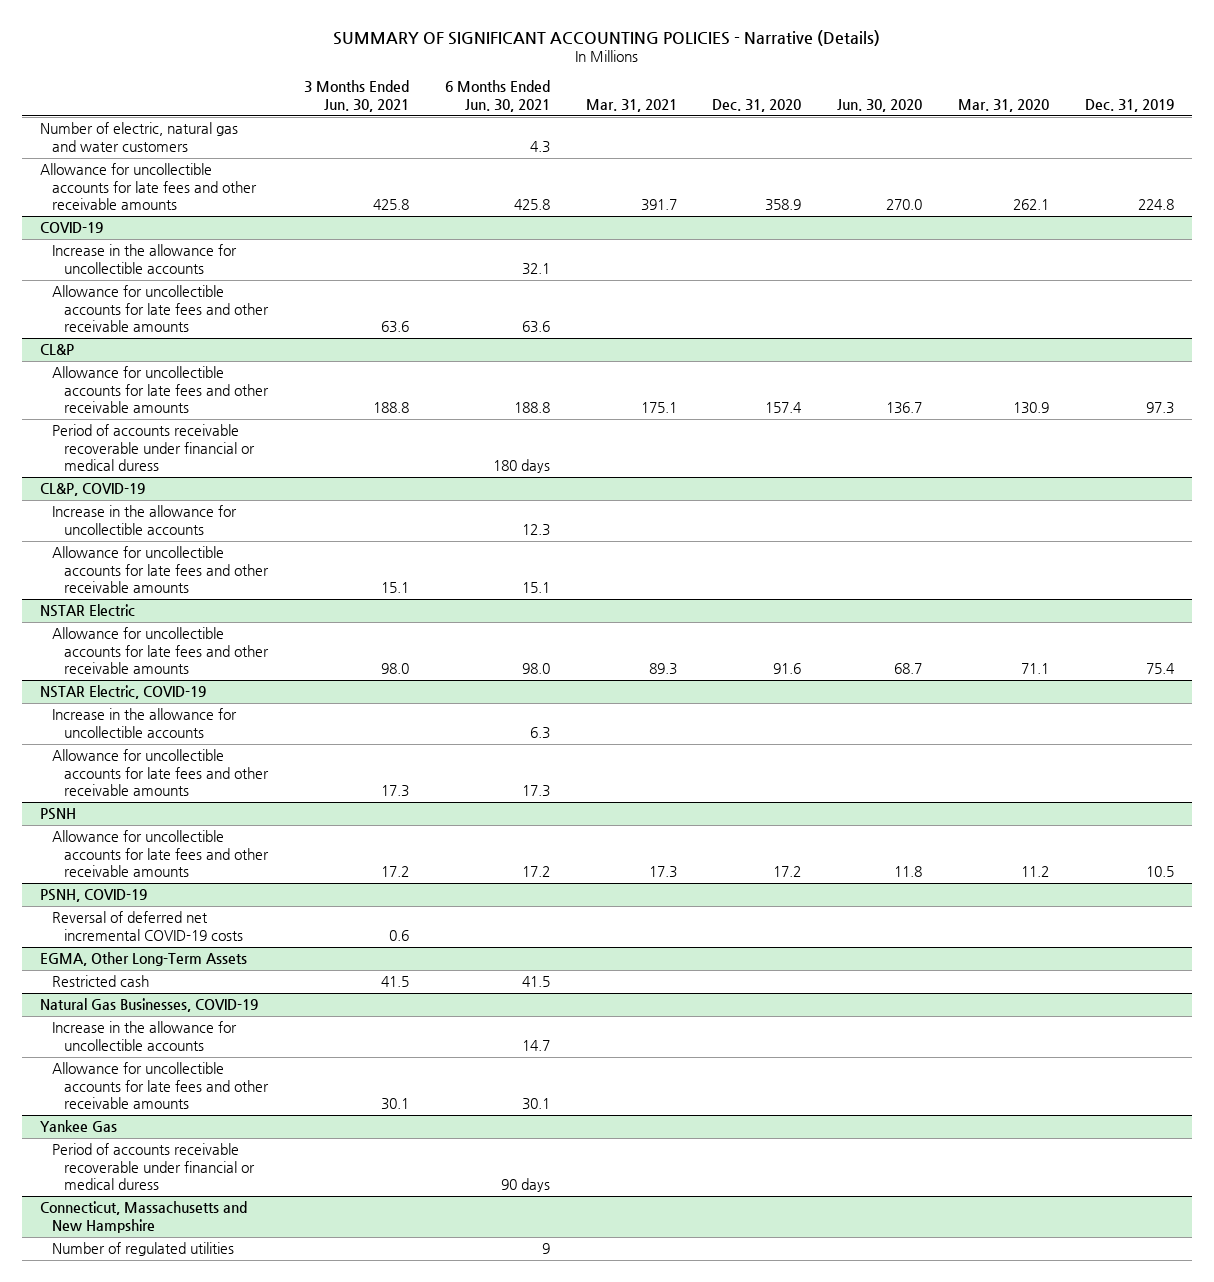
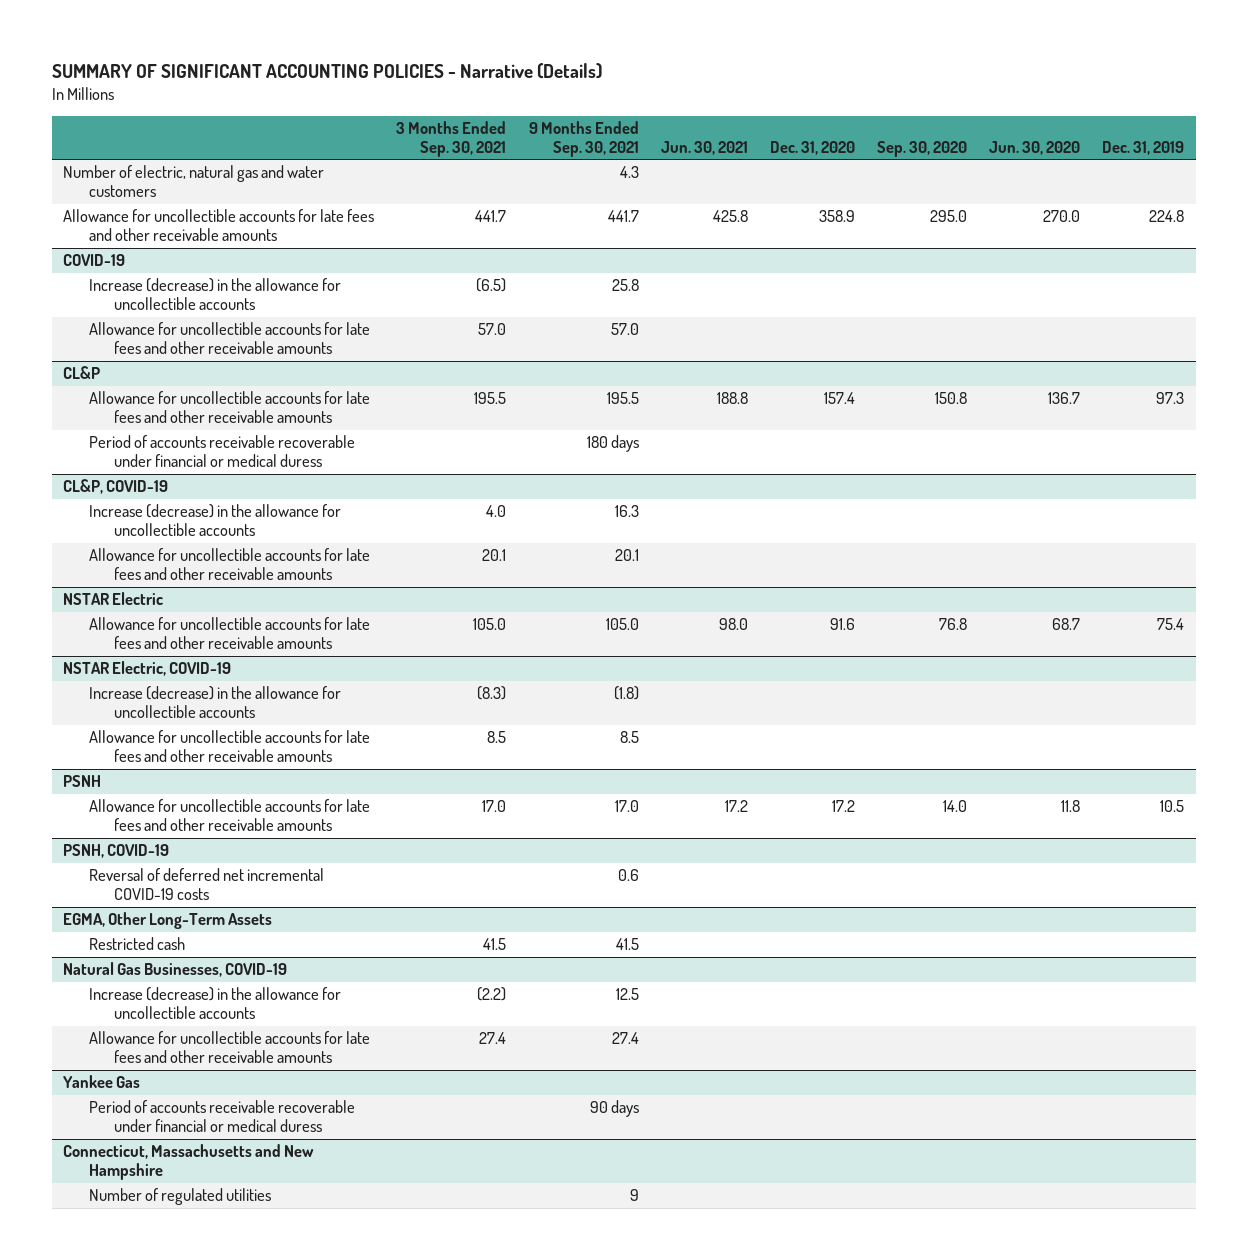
- | 3 Months Ended Jun. 30, 2021 | 6 Months Ended Jun. 30, 2021 | Mar. 31, 2021 | Dec. 31, 2020 | Jun. 30, 2020 | Mar. 31, 2020 | Dec. 31, 2019
+ | 3 Months Ended Sep. 30, 2021 | 9 Months Ended Sep. 30, 2021 | Jun. 30, 2021 | Dec. 31, 2020 | Sep. 30, 2020 | Jun. 30, 2020 | Dec. 31, 2019
@ COVID-19
- Increase in the allowance for uncollectible accounts | | 32.1 | | | | |
+ Increase (decrease) in the allowance for uncollectible accounts | (6.5) | 25.8 | | | | |
@ CL&P, COVID-19
- Increase in the allowance for uncollectible accounts | | 12.3 | | | | |
+ Increase (decrease) in the allowance for uncollectible accounts | 4.0 | 16.3 | | | | |
@ NSTAR Electric, COVID-19
- Increase in the allowance for uncollectible accounts | | 6.3 | | | | |
+ Increase (decrease) in the allowance for uncollectible accounts | (8.3) | (1.8) | | | | |
@ Natural Gas Businesses, COVID-19
- Increase in the allowance for uncollectible accounts | | 14.7 | | | | |
+ Increase (decrease) in the allowance for uncollectible accounts | (2.2) | 12.5 | | | | |

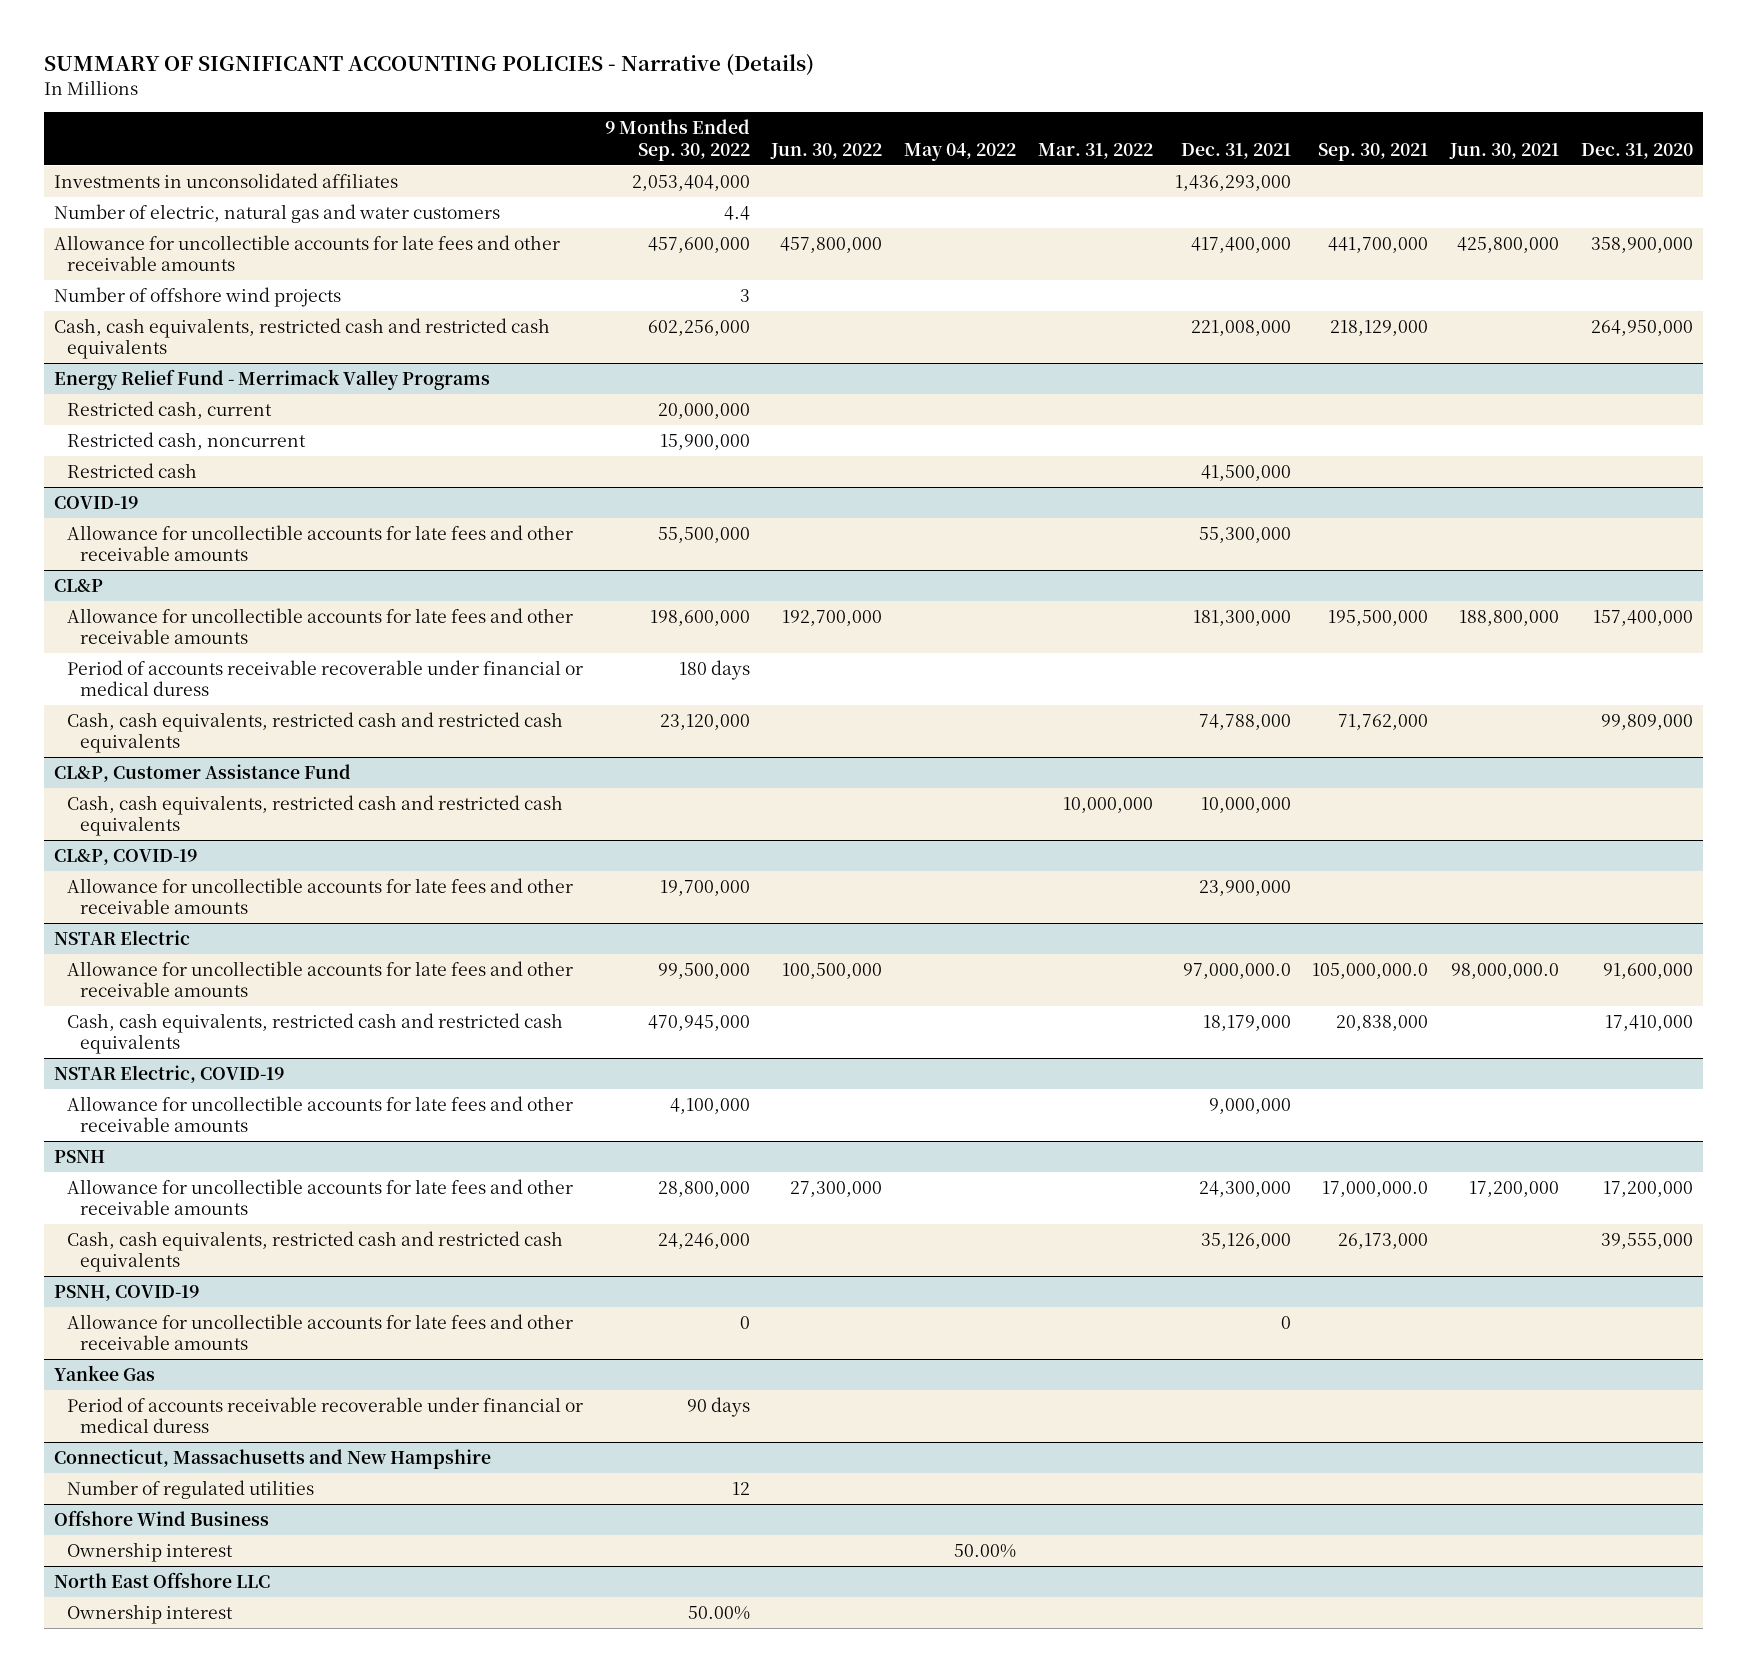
- | 3 Months Ended Sep. 30, 2021 | 9 Months Ended Sep. 30, 2021 | Jun. 30, 2021 | Dec. 31, 2020 | Sep. 30, 2020 | Jun. 30, 2020 | Dec. 31, 2019
+ | 9 Months Ended Sep. 30, 2022 | Jun. 30, 2022 | May 04, 2022 | Mar. 31, 2022 | Dec. 31, 2021 | Sep. 30, 2021 | Jun. 30, 2021 | Dec. 31, 2020
+ Investments in unconsolidated affiliates | 2,053,404,000 | | | | 1,436,293,000 | | |
- Allowance for uncollectible accounts for late fees and other receivable amounts | 441.7 | 441.7 | 425.8 | 358.9 | 295.0 | 270.0 | 224.8
+ Allowance for uncollectible accounts for late fees and other receivable amounts | 457,600,000 | 457,800,000 | | | 417,400,000 | 441,700,000 | 425,800,000 | 358,900,000
+ Number of offshore wind projects | 3 | | | | | | |
+ Cash, cash equivalents, restricted cash and restricted cash equivalents | 602,256,000 | | | | 221,008,000 | 218,129,000 | | 264,950,000
+ Energy Relief Fund - Merrimack Valley Programs
+ Restricted cash, current | 20,000,000 | | | | | | |
+ Restricted cash, noncurrent | 15,900,000 | | | | | | |
+ Restricted cash | | | | | 41,500,000 | | |
@ COVID-19
- Increase (decrease) in the allowance for uncollectible accounts | (6.5) | 25.8 | | | | |
@ CL&P
- Allowance for uncollectible accounts for late fees and other receivable amounts | 195.5 | 195.5 | 188.8 | 157.4 | 150.8 | 136.7 | 97.3
+ Allowance for uncollectible accounts for late fees and other receivable amounts | 198,600,000 | 192,700,000 | | | 181,300,000 | 195,500,000 | 188,800,000 | 157,400,000
+ Cash, cash equivalents, restricted cash and restricted cash equivalents | 23,120,000 | | | | 74,788,000 | 71,762,000 | | 99,809,000
+ CL&P, Customer Assistance Fund
+ Cash, cash equivalents, restricted cash and restricted cash equivalents | | | | 10,000,000 | 10,000,000 | | |
@ CL&P, COVID-19
- Increase (decrease) in the allowance for uncollectible accounts | 4.0 | 16.3 | | | | |
@ NSTAR Electric
- Allowance for uncollectible accounts for late fees and other receivable amounts | 105.0 | 105.0 | 98.0 | 91.6 | 76.8 | 68.7 | 75.4
+ Allowance for uncollectible accounts for late fees and other receivable amounts | 99,500,000 | 100,500,000 | | | 97,000,000.0 | 105,000,000.0 | 98,000,000.0 | 91,600,000
+ Cash, cash equivalents, restricted cash and restricted cash equivalents | 470,945,000 | | | | 18,179,000 | 20,838,000 | | 17,410,000
@ NSTAR Electric, COVID-19
- Increase (decrease) in the allowance for uncollectible accounts | (8.3) | (1.8) | | | | |
@ PSNH
- Allowance for uncollectible accounts for late fees and other receivable amounts | 17.0 | 17.0 | 17.2 | 17.2 | 14.0 | 11.8 | 10.5
+ Allowance for uncollectible accounts for late fees and other receivable amounts | 28,800,000 | 27,300,000 | | | 24,300,000 | 17,000,000.0 | 17,200,000 | 17,200,000
+ Cash, cash equivalents, restricted cash and restricted cash equivalents | 24,246,000 | | | | 35,126,000 | 26,173,000 | | 39,555,000
@ PSNH, COVID-19
- Reversal of deferred net incremental COVID-19 costs | | 0.6 | | | | |
- EGMA, Other Long-Term Assets
- Restricted cash | 41.5 | 41.5 | | | | |
- Natural Gas Businesses, COVID-19
- Increase (decrease) in the allowance for uncollectible accounts | (2.2) | 12.5 | | | | |
- Allowance for uncollectible accounts for late fees and other receivable amounts | 27.4 | 27.4 | | | | |
@ PSNH, COVID-19
+ Allowance for uncollectible accounts for late fees and other receivable amounts | 0 | | | | 0 | | |
+ Offshore Wind Business
+ Ownership interest | | | 50.00% | | | | |
+ North East Offshore LLC
+ Ownership interest | 50.00% | | | | | | |

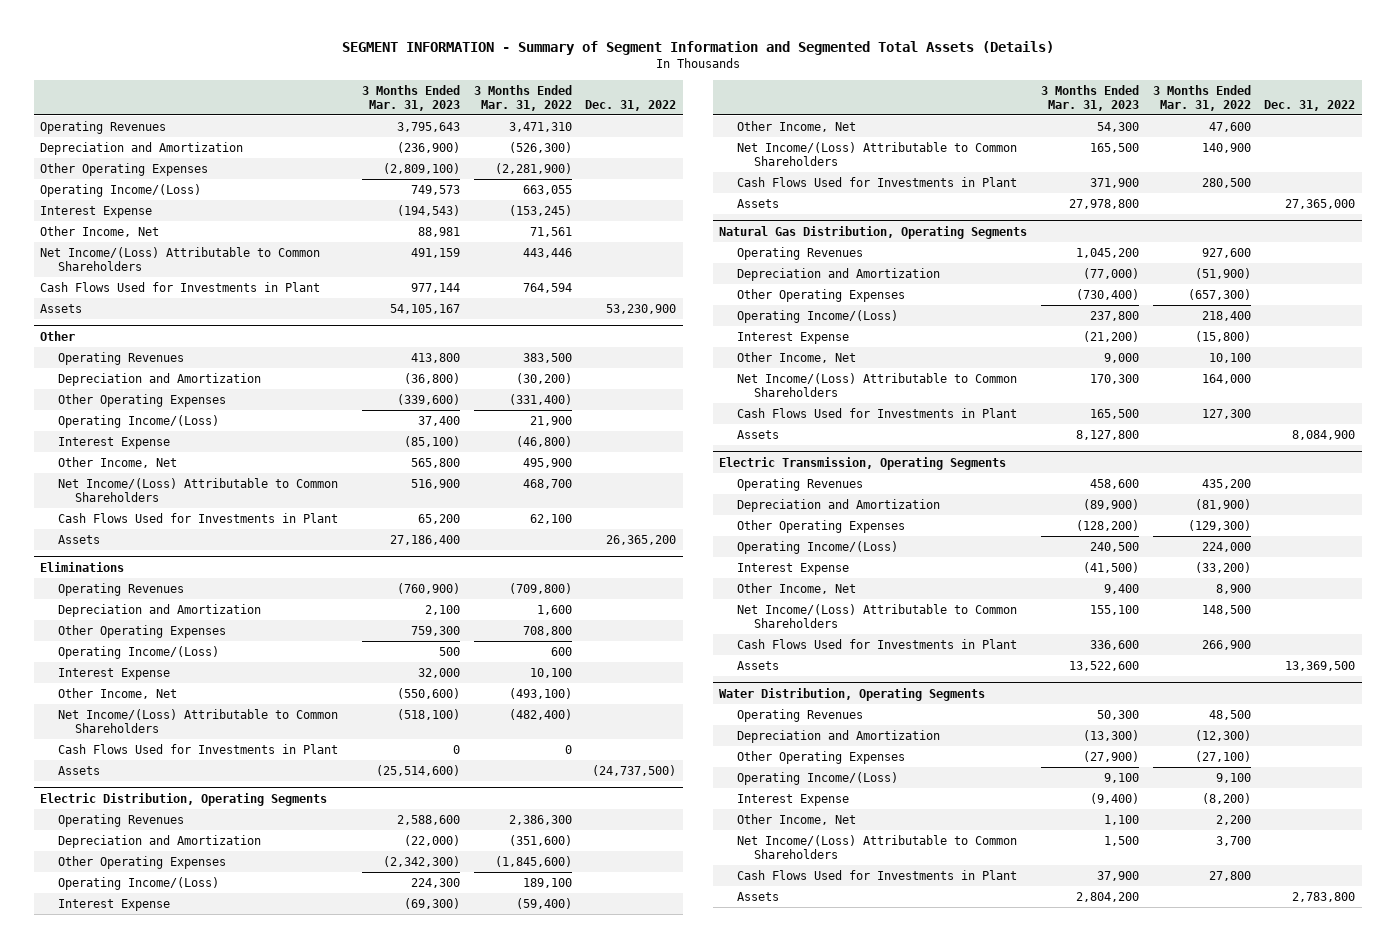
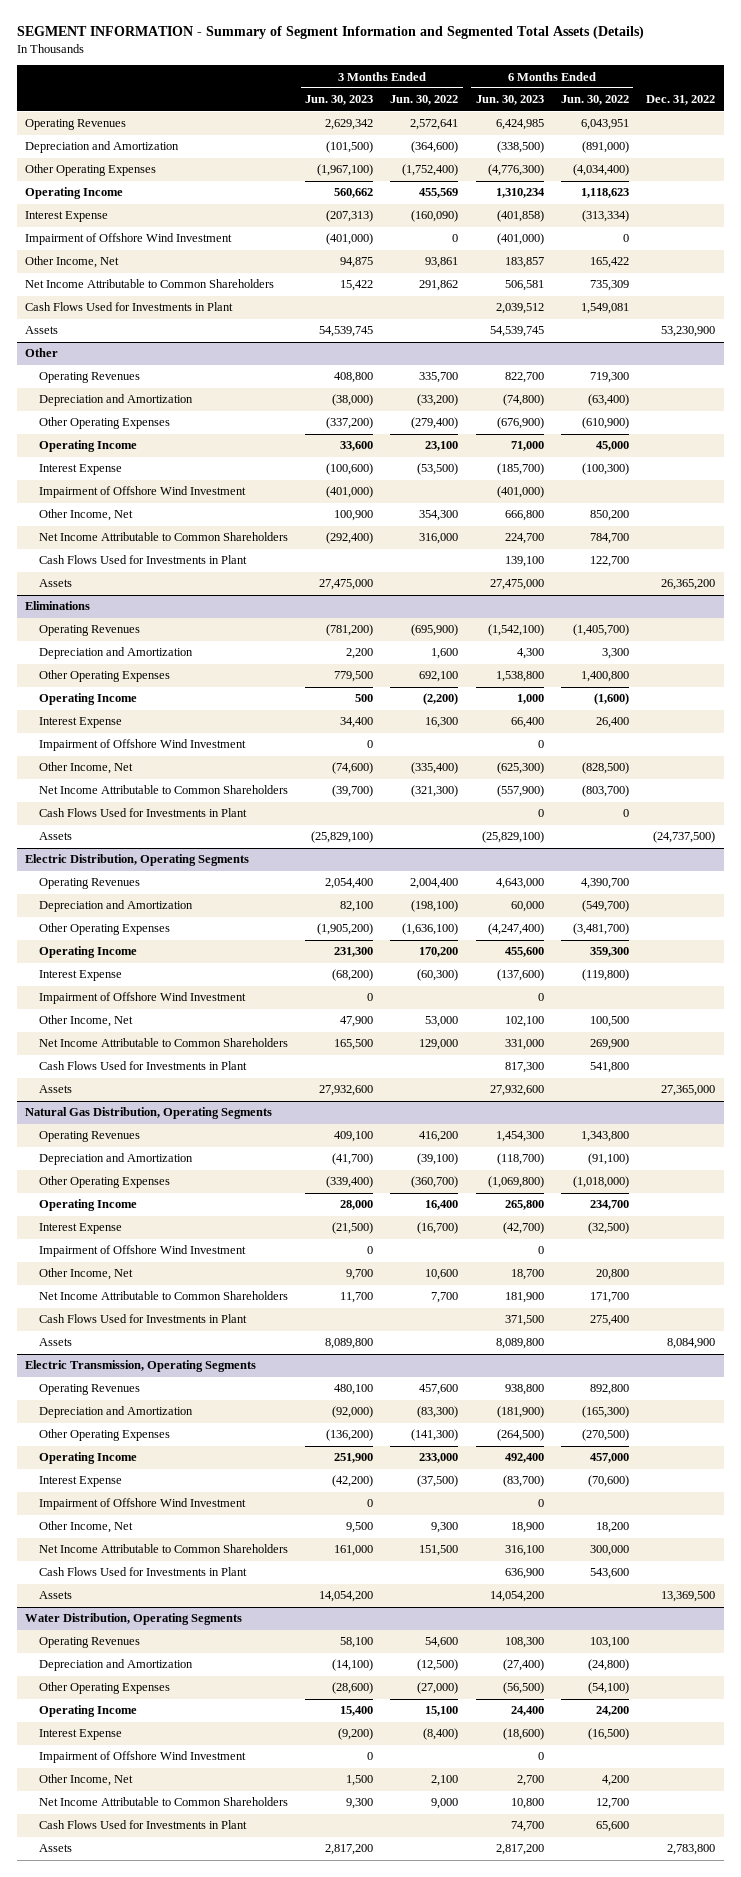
- | 3 Months Ended Mar. 31, 2023 | 3 Months Ended Mar. 31, 2022 | Dec. 31, 2022
+ | 3 Months Ended Jun. 30, 2023 | 3 Months Ended Jun. 30, 2022 | 6 Months Ended Jun. 30, 2023 | 6 Months Ended Jun. 30, 2022 | Dec. 31, 2022
- Operating Income/(Loss) | 749,573 | 663,055 |
+ Operating Income | 560,662 | 455,569 | 1,310,234 | 1,118,623 |
+ Impairment of Offshore Wind Investment | (401,000) | 0 | (401,000) | 0 |
- Net Income/(Loss) Attributable to Common Shareholders | 491,159 | 443,446 |
+ Net Income Attributable to Common Shareholders | 15,422 | 291,862 | 506,581 | 735,309 |
@ Other
- Operating Income/(Loss) | 37,400 | 21,900 |
+ Operating Income | 33,600 | 23,100 | 71,000 | 45,000 |
+ Impairment of Offshore Wind Investment | (401,000) | | (401,000) | |
- Net Income/(Loss) Attributable to Common Shareholders | 516,900 | 468,700 |
+ Net Income Attributable to Common Shareholders | (292,400) | 316,000 | 224,700 | 784,700 |
@ Eliminations
- Operating Income/(Loss) | 500 | 600 |
+ Operating Income | 500 | (2,200) | 1,000 | (1,600) |
+ Impairment of Offshore Wind Investment | 0 | | 0 | |
- Net Income/(Loss) Attributable to Common Shareholders | (518,100) | (482,400) |
+ Net Income Attributable to Common Shareholders | (39,700) | (321,300) | (557,900) | (803,700) |
@ Electric Distribution, Operating Segments
- Operating Income/(Loss) | 224,300 | 189,100 |
+ Operating Income | 231,300 | 170,200 | 455,600 | 359,300 |
+ Impairment of Offshore Wind Investment | 0 | | 0 | |
- Net Income/(Loss) Attributable to Common Shareholders | 165,500 | 140,900 |
+ Net Income Attributable to Common Shareholders | 165,500 | 129,000 | 331,000 | 269,900 |
@ Natural Gas Distribution, Operating Segments
- Operating Income/(Loss) | 237,800 | 218,400 |
+ Operating Income | 28,000 | 16,400 | 265,800 | 234,700 |
+ Impairment of Offshore Wind Investment | 0 | | 0 | |
- Net Income/(Loss) Attributable to Common Shareholders | 170,300 | 164,000 |
+ Net Income Attributable to Common Shareholders | 11,700 | 7,700 | 181,900 | 171,700 |
@ Electric Transmission, Operating Segments
- Operating Income/(Loss) | 240,500 | 224,000 |
+ Operating Income | 251,900 | 233,000 | 492,400 | 457,000 |
+ Impairment of Offshore Wind Investment | 0 | | 0 | |
- Net Income/(Loss) Attributable to Common Shareholders | 155,100 | 148,500 |
+ Net Income Attributable to Common Shareholders | 161,000 | 151,500 | 316,100 | 300,000 |
@ Water Distribution, Operating Segments
- Operating Income/(Loss) | 9,100 | 9,100 |
+ Operating Income | 15,400 | 15,100 | 24,400 | 24,200 |
+ Impairment of Offshore Wind Investment | 0 | | 0 | |
- Net Income/(Loss) Attributable to Common Shareholders | 1,500 | 3,700 |
+ Net Income Attributable to Common Shareholders | 9,300 | 9,000 | 10,800 | 12,700 |

